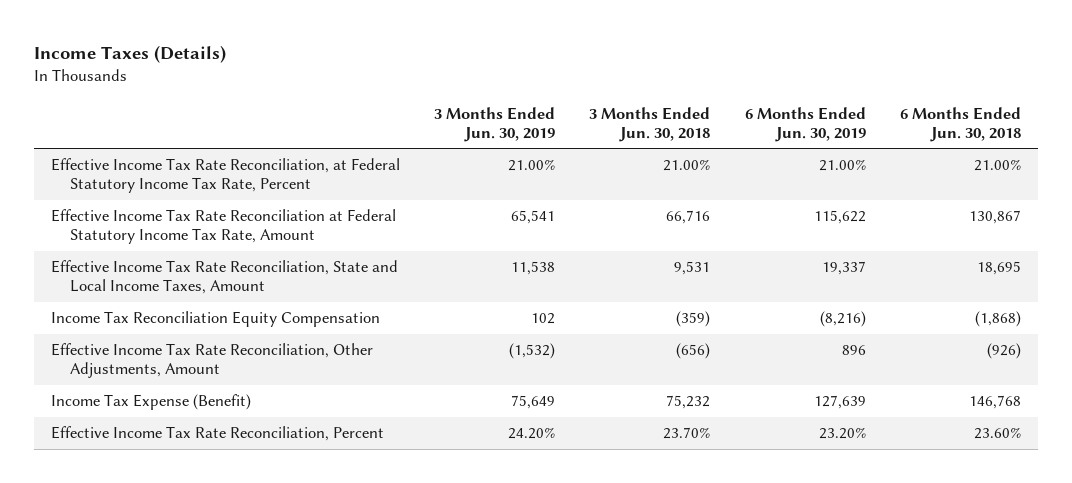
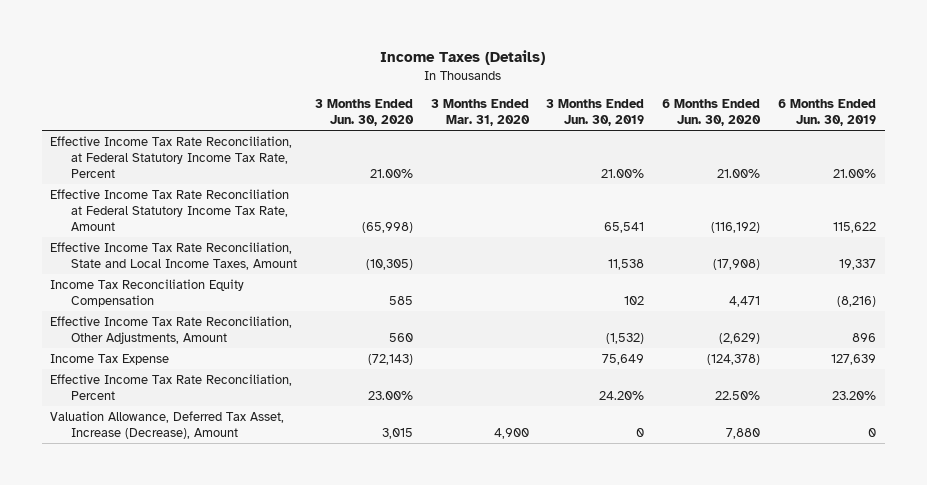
- | 3 Months Ended Jun. 30, 2019 | 3 Months Ended Jun. 30, 2018 | 6 Months Ended Jun. 30, 2019 | 6 Months Ended Jun. 30, 2018
+ | 3 Months Ended Jun. 30, 2020 | 3 Months Ended Mar. 31, 2020 | 3 Months Ended Jun. 30, 2019 | 6 Months Ended Jun. 30, 2020 | 6 Months Ended Jun. 30, 2019
- Income Tax Expense (Benefit) | 75,649 | 75,232 | 127,639 | 146,768
+ Income Tax Expense | (72,143) | | 75,649 | (124,378) | 127,639
+ Valuation Allowance, Deferred Tax Asset, Increase (Decrease), Amount | 3,015 | 4,900 | 0 | 7,880 | 0

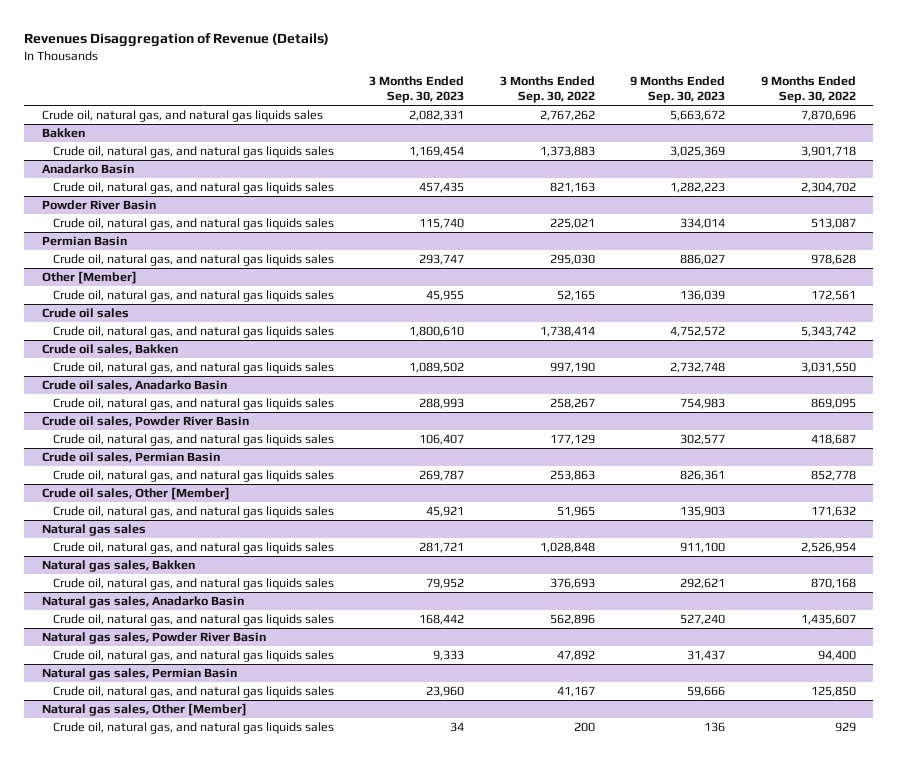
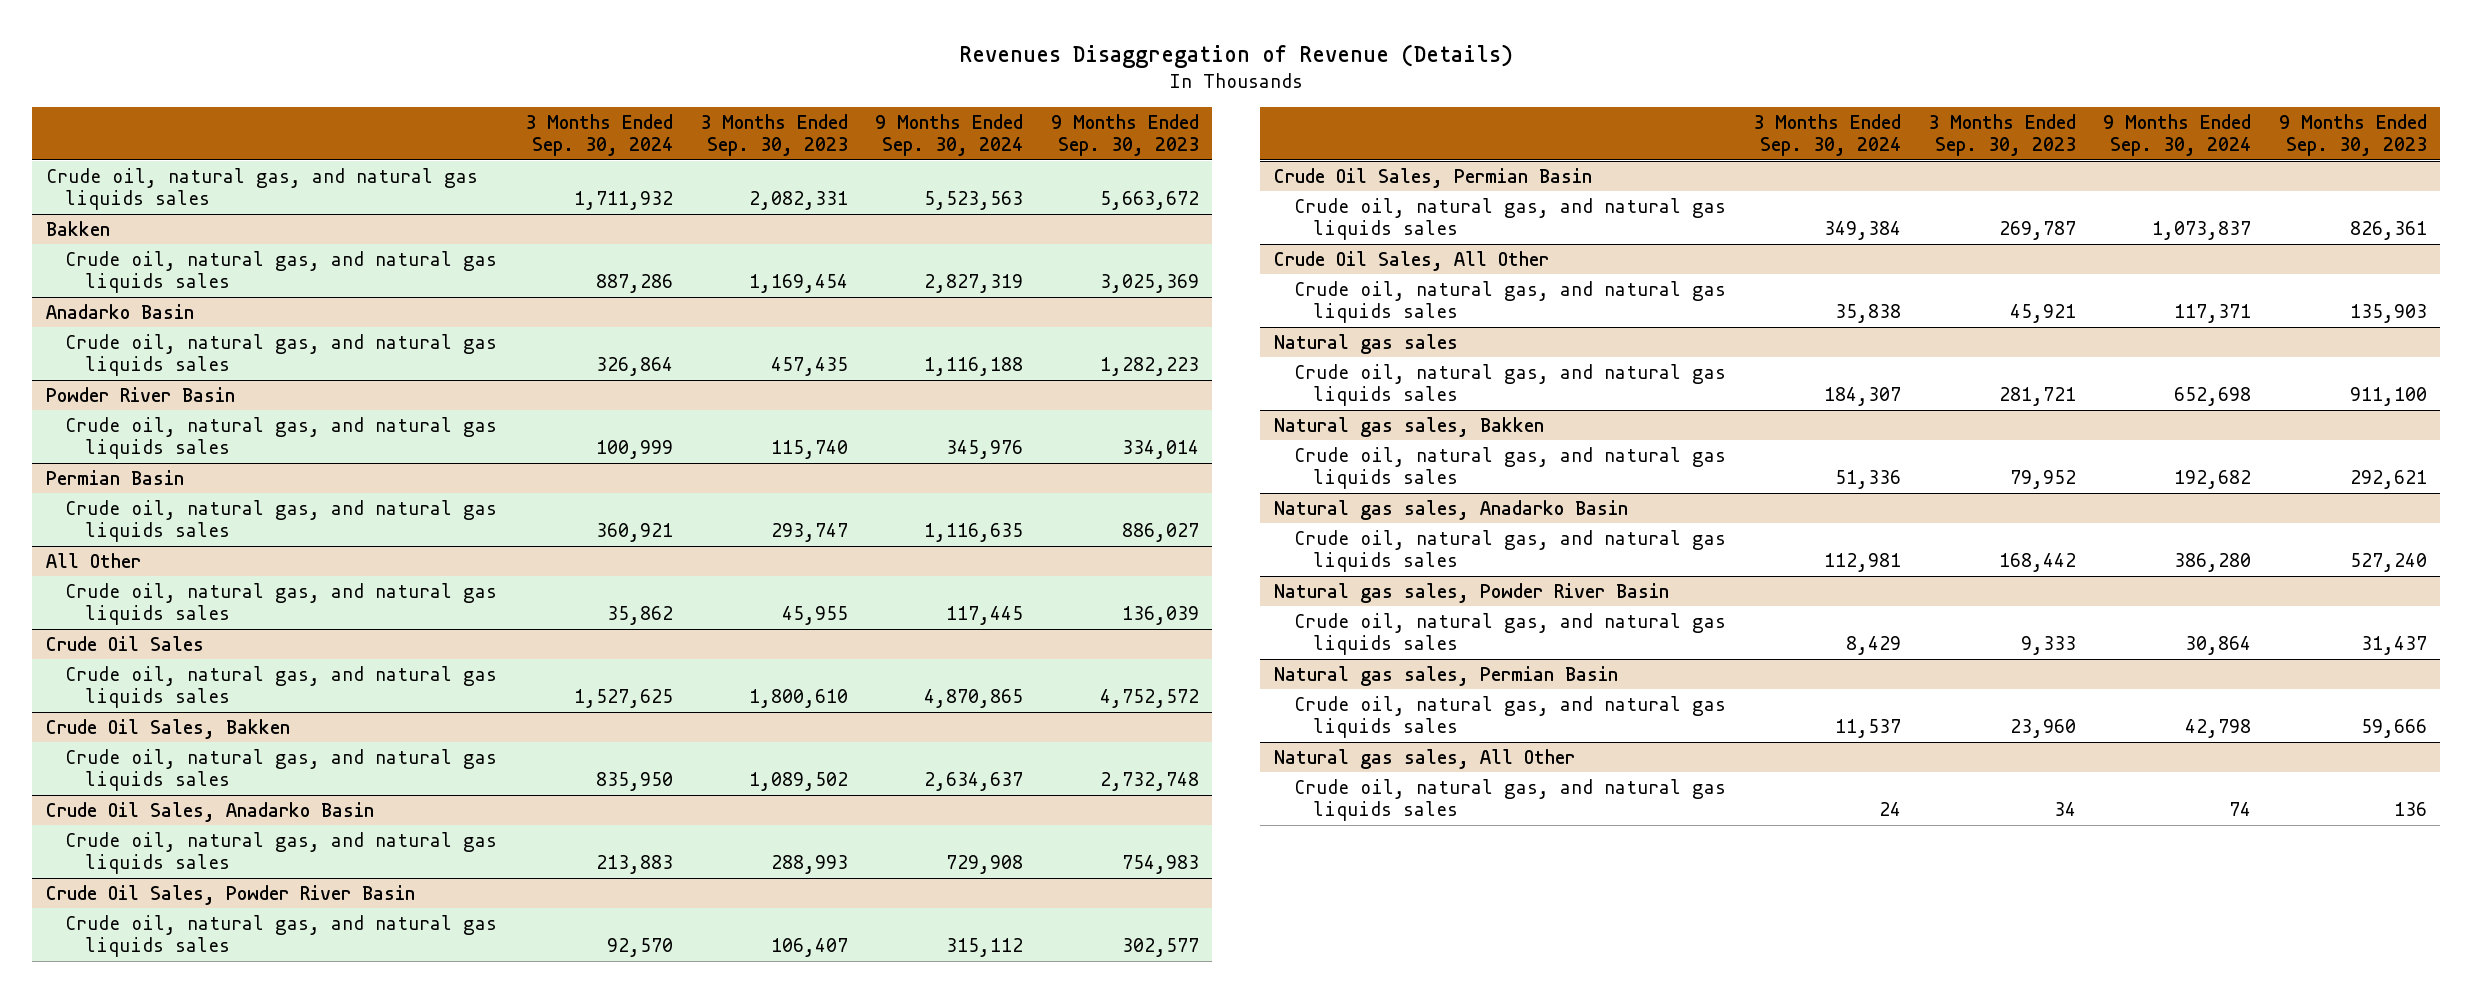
- | 3 Months Ended Sep. 30, 2023 | 3 Months Ended Sep. 30, 2022 | 9 Months Ended Sep. 30, 2023 | 9 Months Ended Sep. 30, 2022
+ | 3 Months Ended Sep. 30, 2024 | 3 Months Ended Sep. 30, 2023 | 9 Months Ended Sep. 30, 2024 | 9 Months Ended Sep. 30, 2023
- Other [Member]
+ All Other
- Crude oil sales
+ Crude Oil Sales
- Crude oil sales, Bakken
+ Crude Oil Sales, Bakken
- Crude oil sales, Anadarko Basin
+ Crude Oil Sales, Anadarko Basin
- Crude oil sales, Powder River Basin
+ Crude Oil Sales, Powder River Basin
- Crude oil sales, Permian Basin
+ Crude Oil Sales, Permian Basin
- Crude oil sales, Other [Member]
+ Crude Oil Sales, All Other
- Natural gas sales, Other [Member]
+ Natural gas sales, All Other

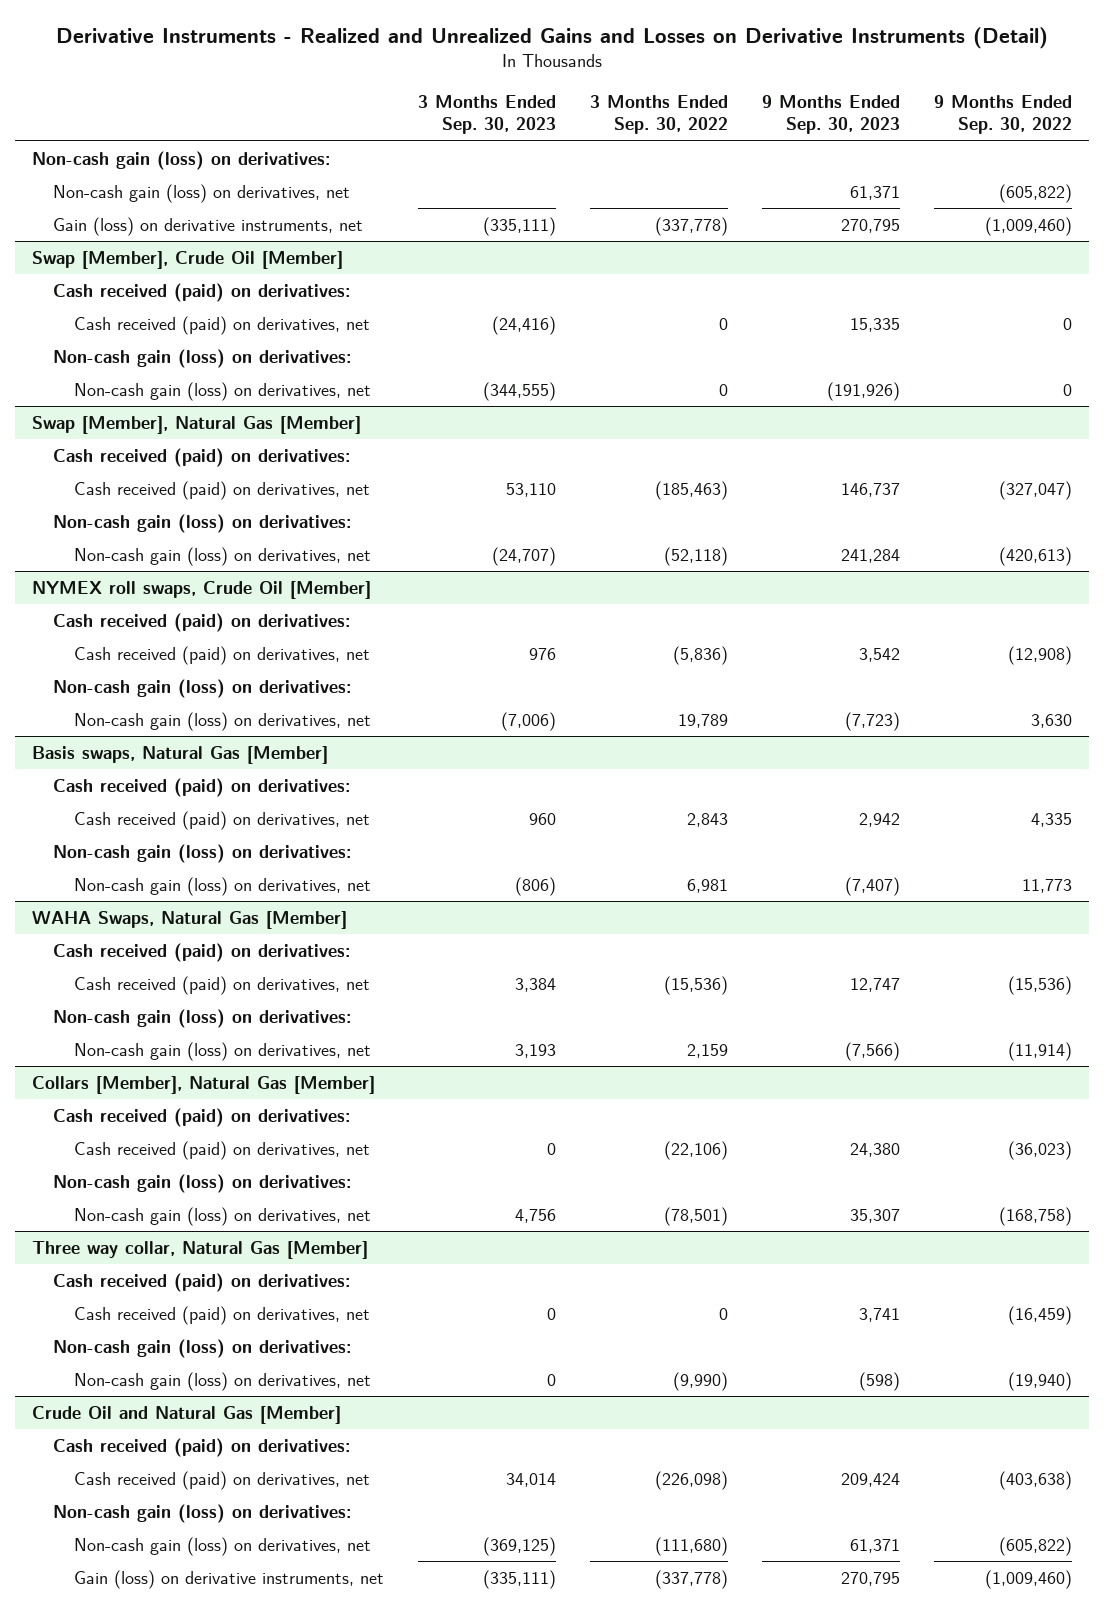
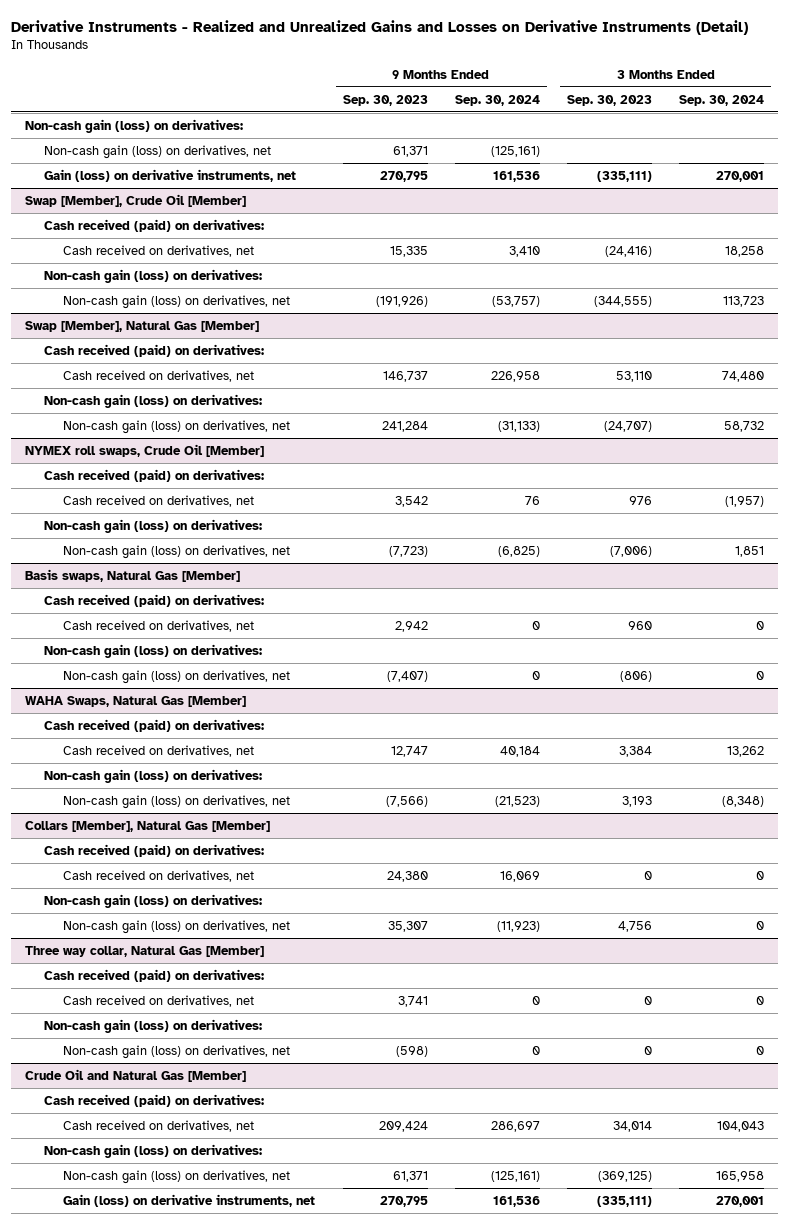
- | 3 Months Ended Sep. 30, 2023 | 3 Months Ended Sep. 30, 2022 | 9 Months Ended Sep. 30, 2023 | 9 Months Ended Sep. 30, 2022
+ | 9 Months Ended Sep. 30, 2023 | 9 Months Ended Sep. 30, 2024 | 3 Months Ended Sep. 30, 2023 | 3 Months Ended Sep. 30, 2024
@ Swap [Member], Crude Oil [Member]
- Cash received (paid) on derivatives, net | (24,416) | 0 | 15,335 | 0
+ Cash received on derivatives, net | 15,335 | 3,410 | (24,416) | 18,258
@ Swap [Member], Natural Gas [Member]
- Cash received (paid) on derivatives, net | 53,110 | (185,463) | 146,737 | (327,047)
+ Cash received on derivatives, net | 146,737 | 226,958 | 53,110 | 74,480
@ NYMEX roll swaps, Crude Oil [Member]
- Cash received (paid) on derivatives, net | 976 | (5,836) | 3,542 | (12,908)
+ Cash received on derivatives, net | 3,542 | 76 | 976 | (1,957)
@ Basis swaps, Natural Gas [Member]
- Cash received (paid) on derivatives, net | 960 | 2,843 | 2,942 | 4,335
+ Cash received on derivatives, net | 2,942 | 0 | 960 | 0
@ WAHA Swaps, Natural Gas [Member]
- Cash received (paid) on derivatives, net | 3,384 | (15,536) | 12,747 | (15,536)
+ Cash received on derivatives, net | 12,747 | 40,184 | 3,384 | 13,262
@ Collars [Member], Natural Gas [Member]
- Cash received (paid) on derivatives, net | 0 | (22,106) | 24,380 | (36,023)
+ Cash received on derivatives, net | 24,380 | 16,069 | 0 | 0
@ Three way collar, Natural Gas [Member]
- Cash received (paid) on derivatives, net | 0 | 0 | 3,741 | (16,459)
+ Cash received on derivatives, net | 3,741 | 0 | 0 | 0
@ Crude Oil and Natural Gas [Member]
- Cash received (paid) on derivatives, net | 34,014 | (226,098) | 209,424 | (403,638)
+ Cash received on derivatives, net | 209,424 | 286,697 | 34,014 | 104,043

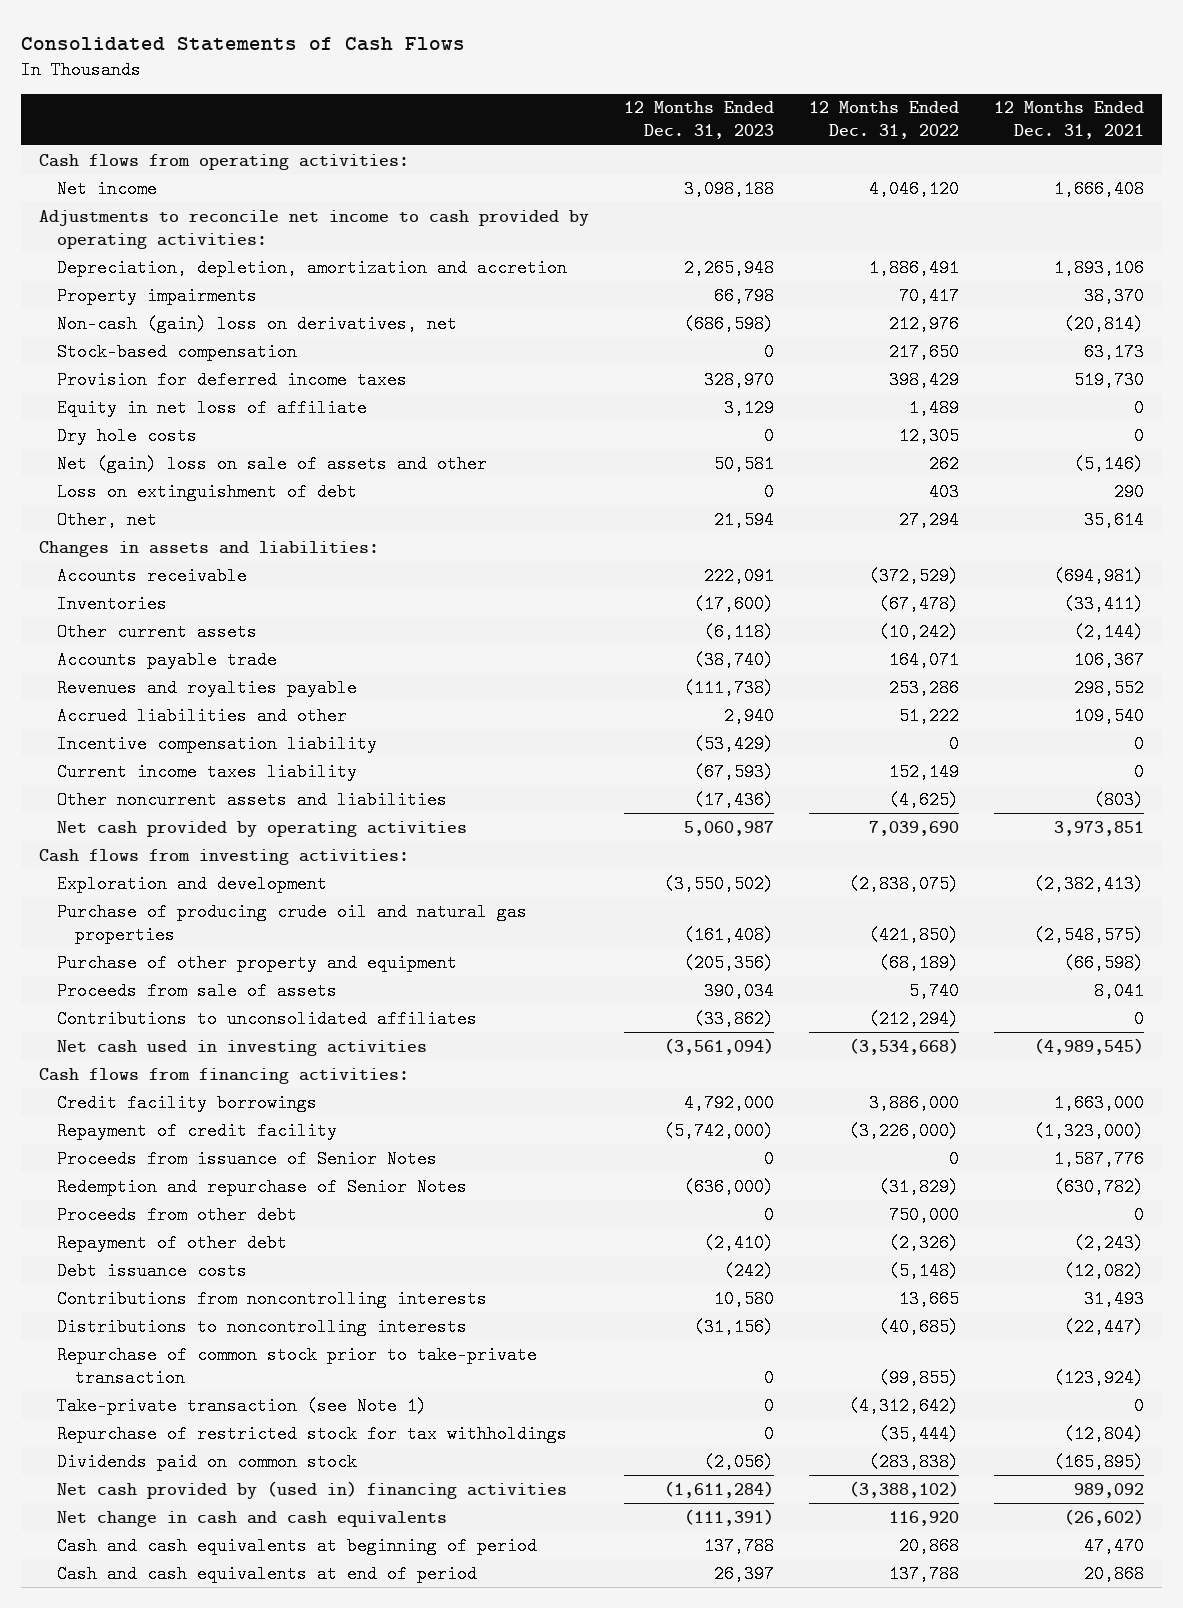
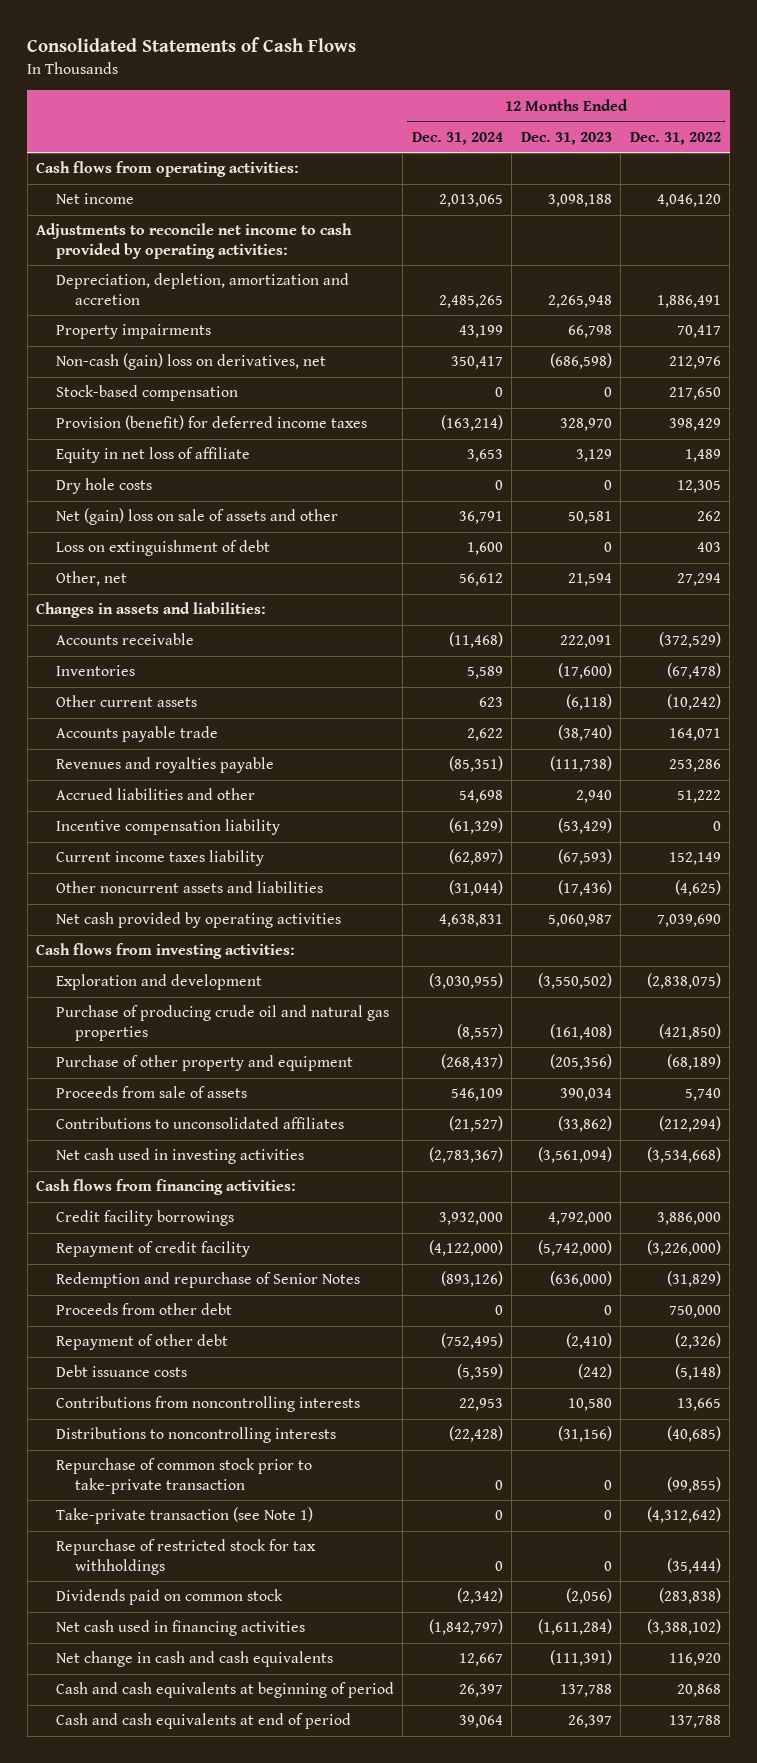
- | 12 Months Ended Dec. 31, 2023 | 12 Months Ended Dec. 31, 2022 | 12 Months Ended Dec. 31, 2021
+ | 12 Months Ended Dec. 31, 2024 | 12 Months Ended Dec. 31, 2023 | 12 Months Ended Dec. 31, 2022
- Provision for deferred income taxes | 328,970 | 398,429 | 519,730
+ Provision (benefit) for deferred income taxes | (163,214) | 328,970 | 398,429
- Proceeds from issuance of Senior Notes | 0 | 0 | 1,587,776
- Net cash provided by (used in) financing activities | (1,611,284) | (3,388,102) | 989,092
+ Net cash used in financing activities | (1,842,797) | (1,611,284) | (3,388,102)

